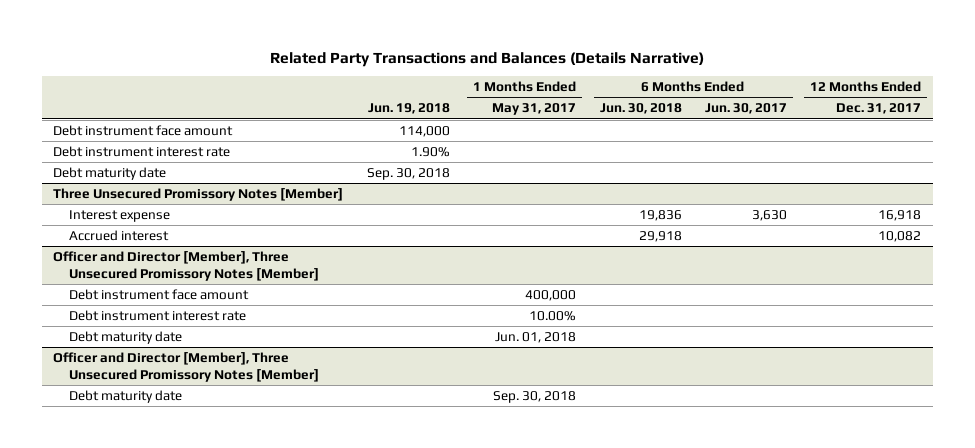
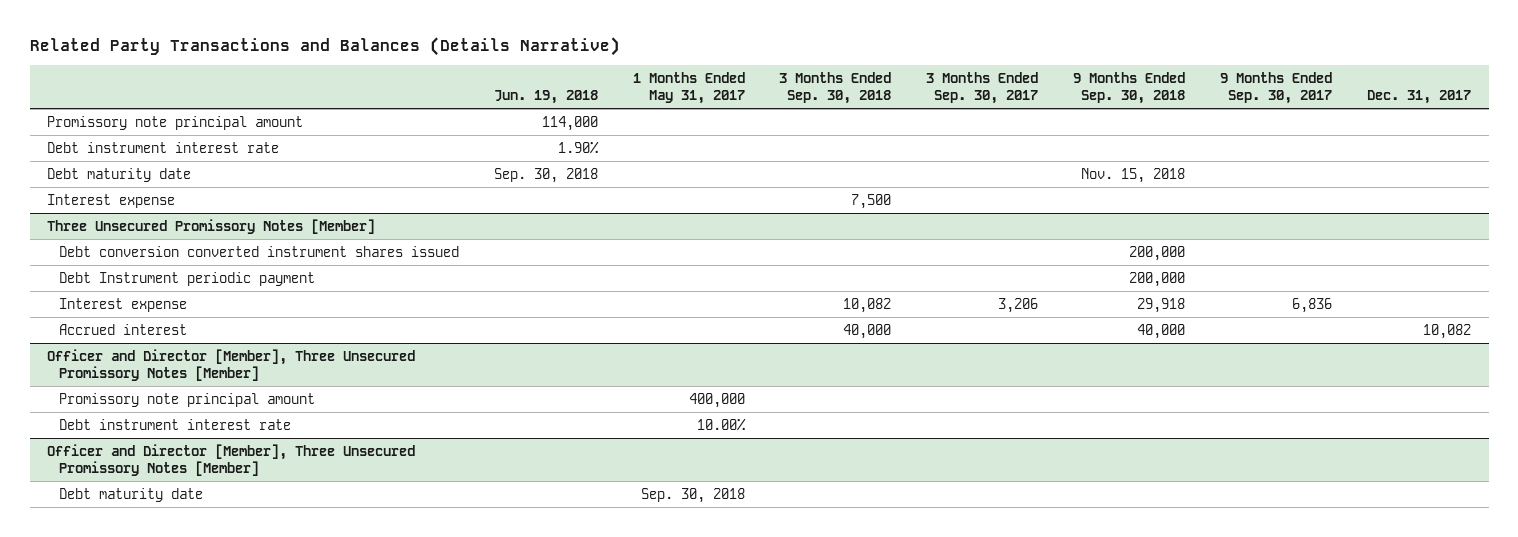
- | Jun. 19, 2018 | 1 Months Ended May 31, 2017 | 6 Months Ended Jun. 30, 2018 | 6 Months Ended Jun. 30, 2017 | 12 Months Ended Dec. 31, 2017
+ | Jun. 19, 2018 | 1 Months Ended May 31, 2017 | 3 Months Ended Sep. 30, 2018 | 3 Months Ended Sep. 30, 2017 | 9 Months Ended Sep. 30, 2018 | 9 Months Ended Sep. 30, 2017 | Dec. 31, 2017
- Debt instrument face amount | 114,000 | | | |
+ Promissory note principal amount | 114,000 | | | | | |
+ Interest expense | | | 7,500 | | | |
@ Three Unsecured Promissory Notes [Member]
+ Debt conversion converted instrument shares issued | | | | | 200,000 | |
+ Debt Instrument periodic payment | | | | | 200,000 | |
@ Officer and Director [Member], Three Unsecured Promissory Notes [Member]
- Debt instrument face amount | | 400,000 | | |
+ Promissory note principal amount | | 400,000 | | | | |
- Debt maturity date | | Jun. 01, 2018 | | |

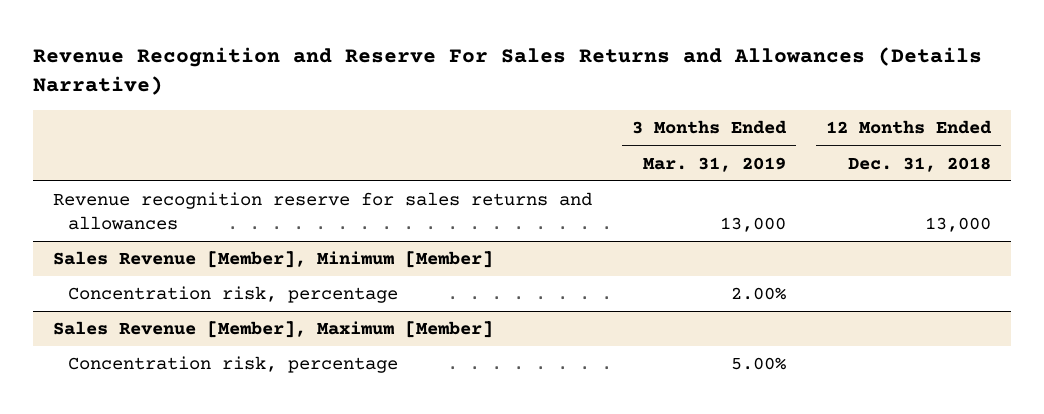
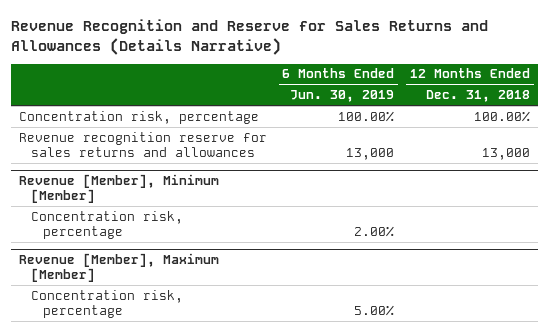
- Revenue Recognition and Reserve For Sales Returns and Allowances (Details Narrative)
+ Revenue Recognition and Reserve for Sales Returns and Allowances (Details Narrative)
- | 3 Months Ended Mar. 31, 2019 | 12 Months Ended Dec. 31, 2018
+ | 6 Months Ended Jun. 30, 2019 | 12 Months Ended Dec. 31, 2018
+ Concentration risk, percentage | 100.00% | 100.00%
- Sales Revenue [Member], Minimum [Member]
+ Revenue [Member], Minimum [Member]
- Sales Revenue [Member], Maximum [Member]
+ Revenue [Member], Maximum [Member]

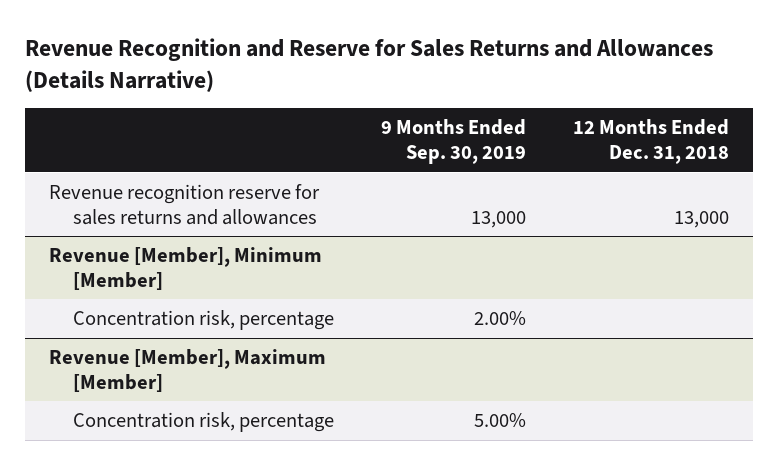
- | 6 Months Ended Jun. 30, 2019 | 12 Months Ended Dec. 31, 2018
+ | 9 Months Ended Sep. 30, 2019 | 12 Months Ended Dec. 31, 2018
- Concentration risk, percentage | 100.00% | 100.00%

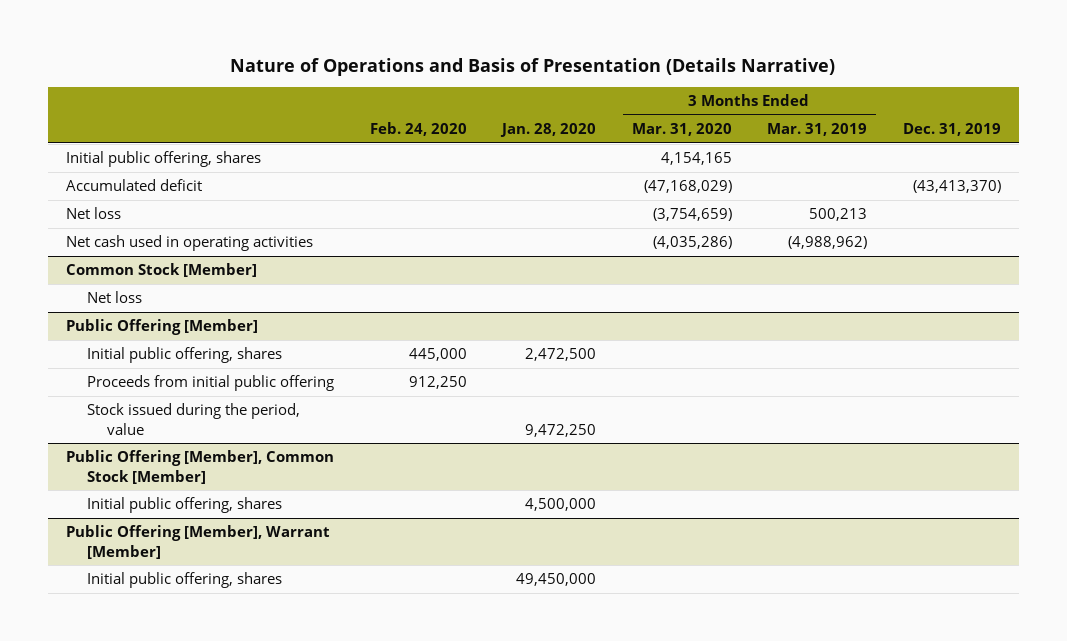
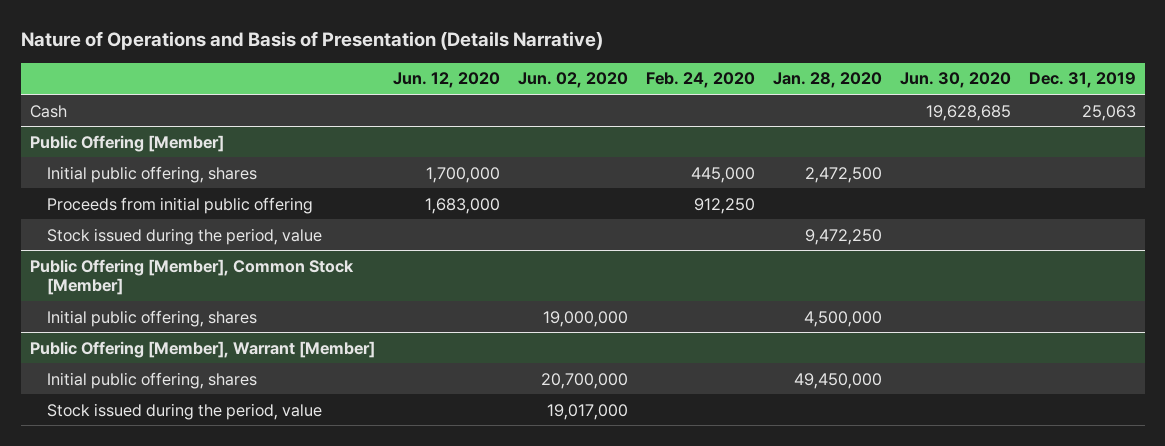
- | Feb. 24, 2020 | Jan. 28, 2020 | 3 Months Ended Mar. 31, 2020 | 3 Months Ended Mar. 31, 2019 | Dec. 31, 2019
+ | Jun. 12, 2020 | Jun. 02, 2020 | Feb. 24, 2020 | Jan. 28, 2020 | Jun. 30, 2020 | Dec. 31, 2019
- Initial public offering, shares | | | 4,154,165 | |
- Accumulated deficit | | | (47,168,029) | | (43,413,370)
- Net loss | | | (3,754,659) | 500,213 |
- Net cash used in operating activities | | | (4,035,286) | (4,988,962) |
- Common Stock [Member]
- Net loss
+ Cash | | | | | 19,628,685 | 25,063
@ Public Offering [Member], Warrant [Member]
+ Stock issued during the period, value | | 19,017,000 | | | |

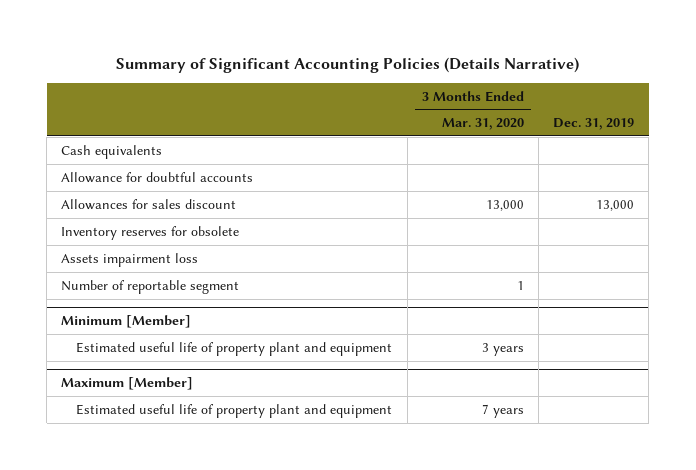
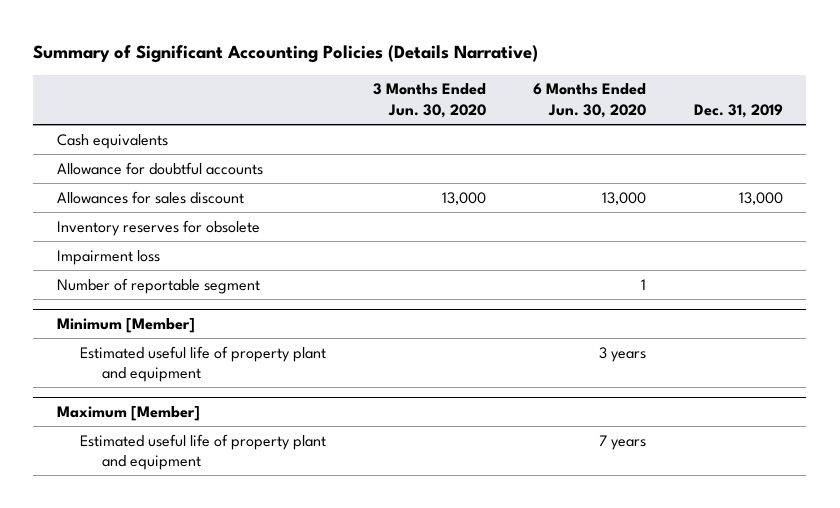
- | 3 Months Ended Mar. 31, 2020 | Dec. 31, 2019
+ | 3 Months Ended Jun. 30, 2020 | 6 Months Ended Jun. 30, 2020 | Dec. 31, 2019
- Assets impairment loss
+ Impairment loss

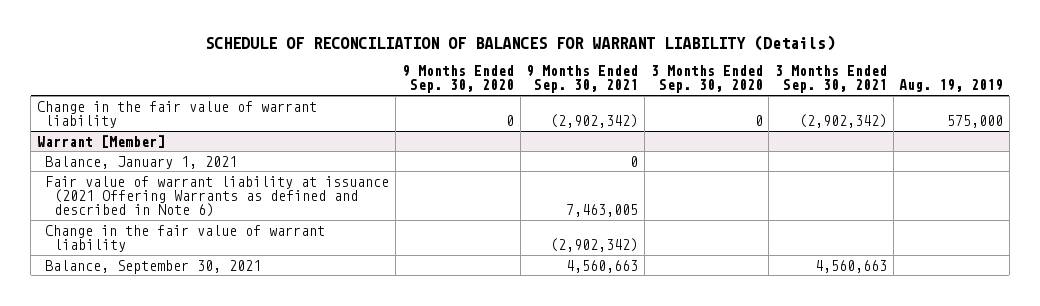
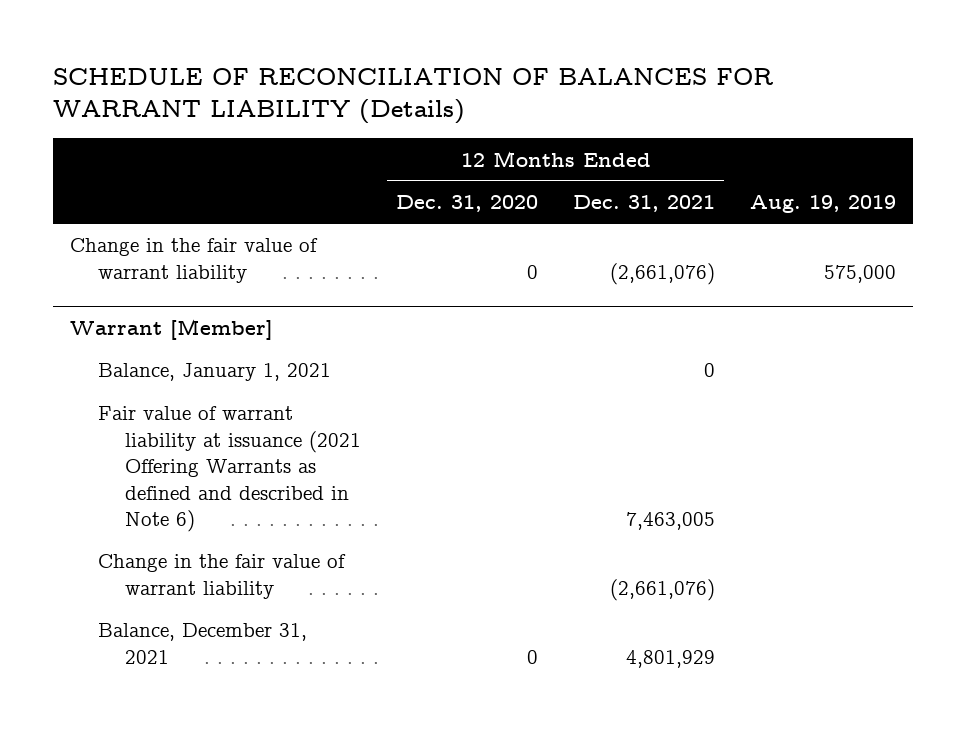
- | 9 Months Ended Sep. 30, 2020 | 9 Months Ended Sep. 30, 2021 | 3 Months Ended Sep. 30, 2020 | 3 Months Ended Sep. 30, 2021 | Aug. 19, 2019
+ | 12 Months Ended Dec. 31, 2020 | 12 Months Ended Dec. 31, 2021 | Aug. 19, 2019
@ Warrant [Member]
- Balance, September 30, 2021 | | 4,560,663 | | 4,560,663 |
+ Balance, December 31, 2021 | 0 | 4,801,929 |

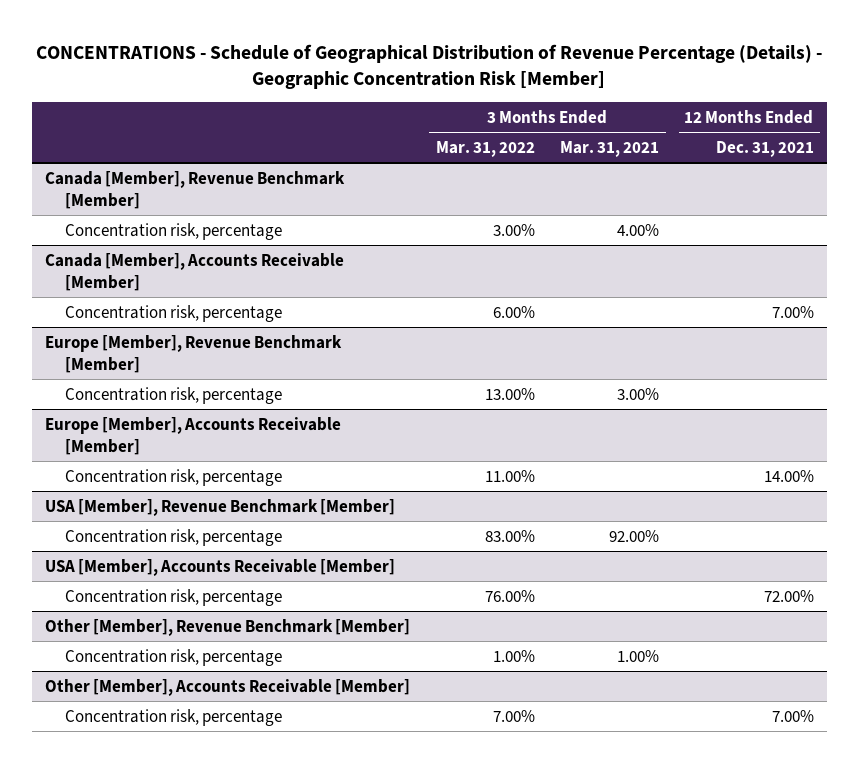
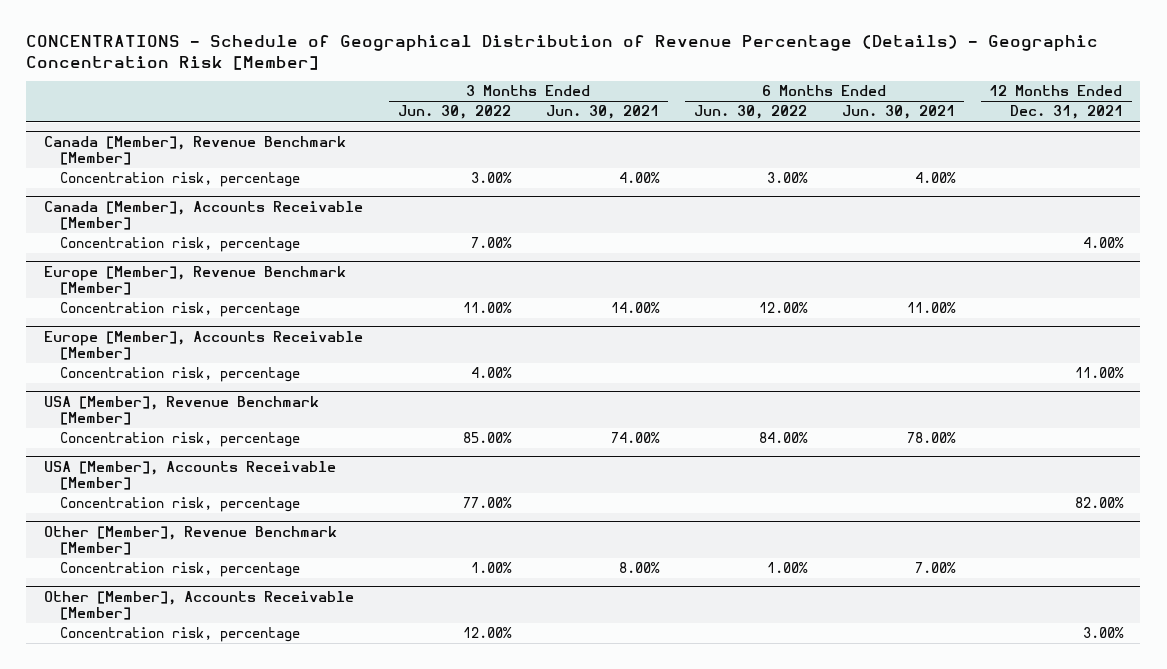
- | 3 Months Ended Mar. 31, 2022 | 3 Months Ended Mar. 31, 2021 | 12 Months Ended Dec. 31, 2021
+ | 3 Months Ended Jun. 30, 2022 | 3 Months Ended Jun. 30, 2021 | 6 Months Ended Jun. 30, 2022 | 6 Months Ended Jun. 30, 2021 | 12 Months Ended Dec. 31, 2021
@ Canada [Member], Accounts Receivable [Member]
- Concentration risk, percentage | 6.00% | | 7.00%
+ Concentration risk, percentage | 7.00% | | | | 4.00%
@ Europe [Member], Accounts Receivable [Member]
- Concentration risk, percentage | 11.00% | | 14.00%
+ Concentration risk, percentage | 4.00% | | | | 11.00%
@ USA [Member], Accounts Receivable [Member]
- Concentration risk, percentage | 76.00% | | 72.00%
+ Concentration risk, percentage | 77.00% | | | | 82.00%
@ Other [Member], Accounts Receivable [Member]
- Concentration risk, percentage | 7.00% | | 7.00%
+ Concentration risk, percentage | 12.00% | | | | 3.00%

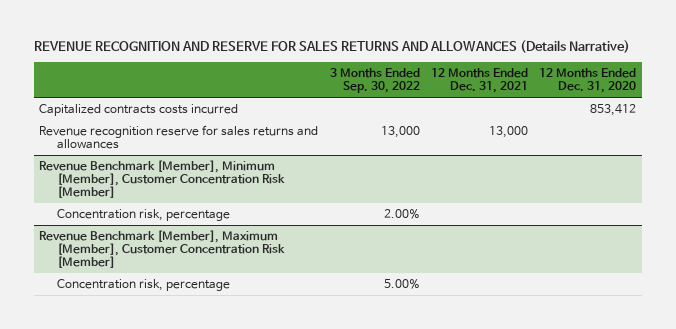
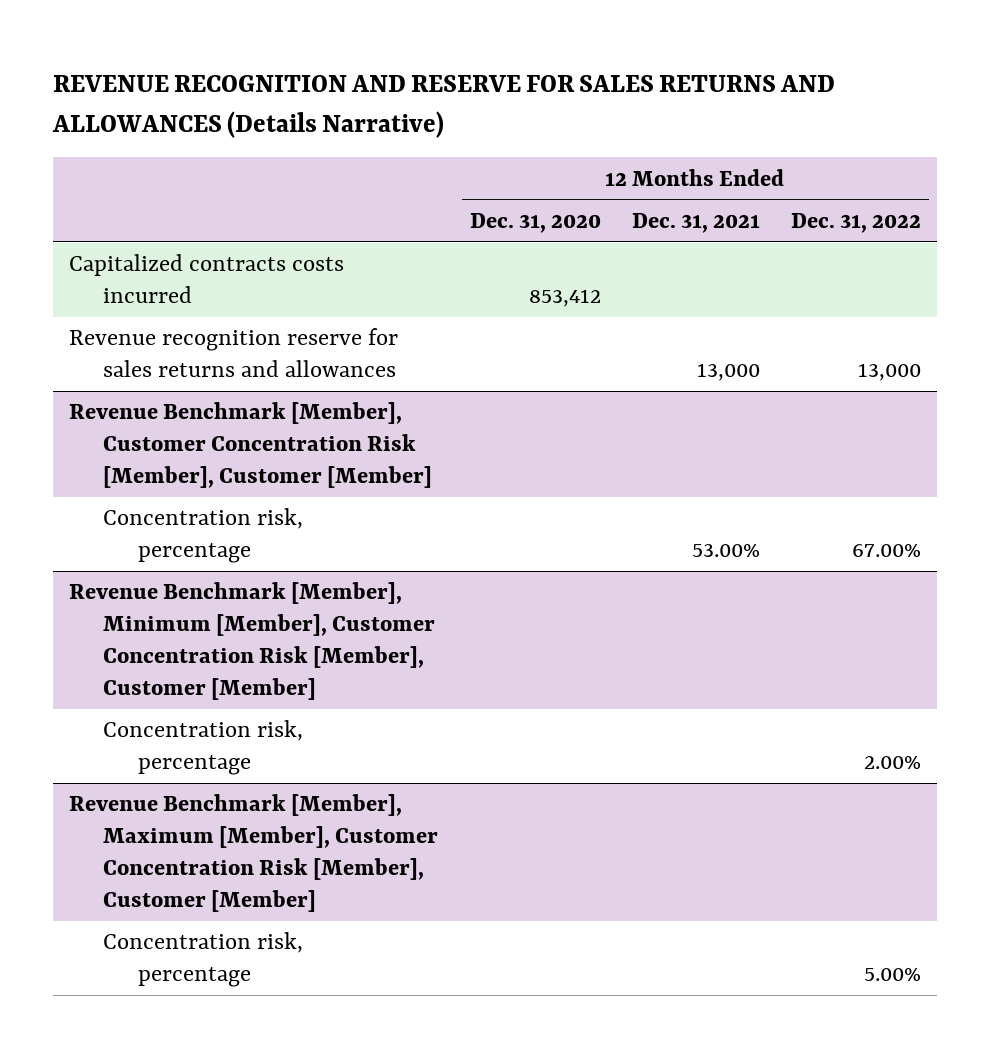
- | 3 Months Ended Sep. 30, 2022 | 12 Months Ended Dec. 31, 2021 | 12 Months Ended Dec. 31, 2020
+ | 12 Months Ended Dec. 31, 2020 | 12 Months Ended Dec. 31, 2021 | 12 Months Ended Dec. 31, 2022
- Revenue Benchmark [Member], Minimum [Member], Customer Concentration Risk [Member]
+ Revenue Benchmark [Member], Customer Concentration Risk [Member], Customer [Member]
+ Concentration risk, percentage | | 53.00% | 67.00%
+ Revenue Benchmark [Member], Minimum [Member], Customer Concentration Risk [Member], Customer [Member]
- Revenue Benchmark [Member], Maximum [Member], Customer Concentration Risk [Member]
+ Revenue Benchmark [Member], Maximum [Member], Customer Concentration Risk [Member], Customer [Member]

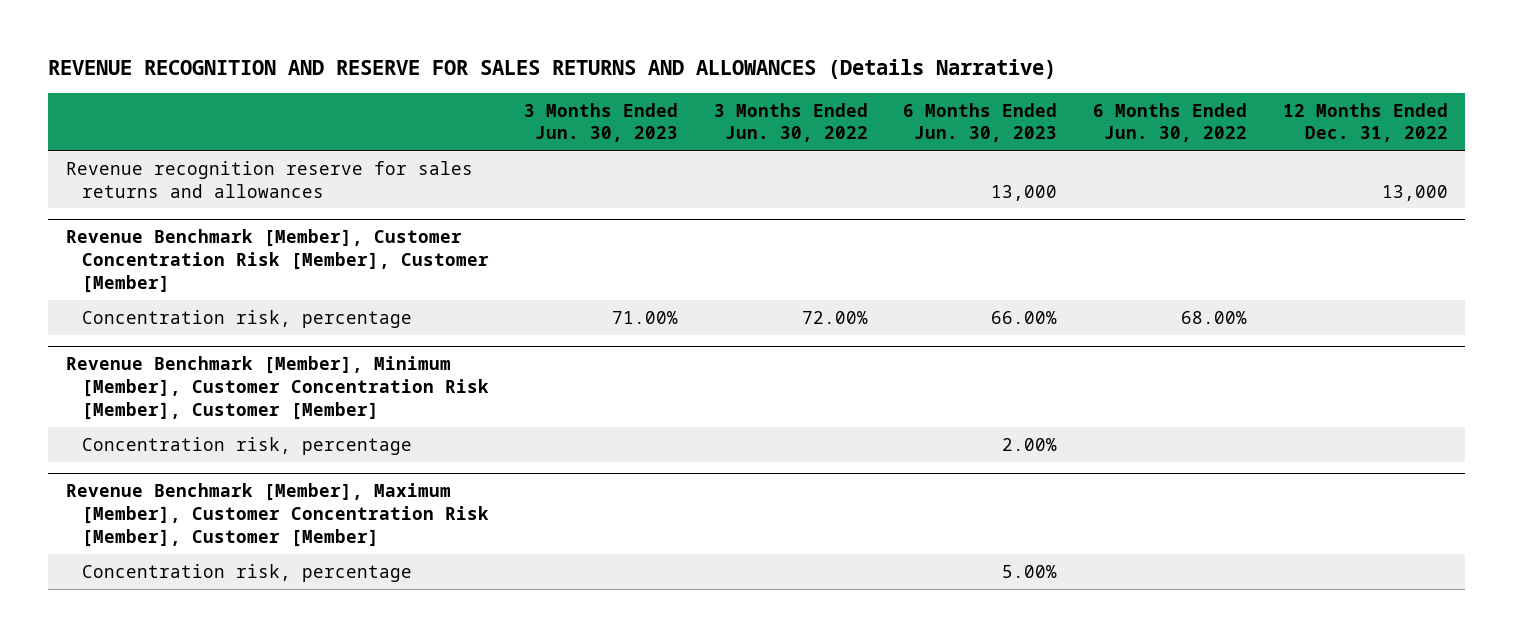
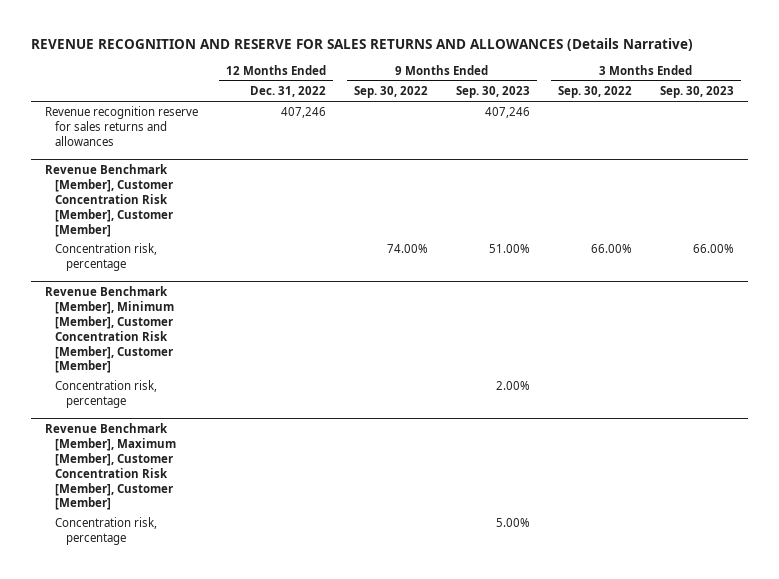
- | 3 Months Ended Jun. 30, 2023 | 3 Months Ended Jun. 30, 2022 | 6 Months Ended Jun. 30, 2023 | 6 Months Ended Jun. 30, 2022 | 12 Months Ended Dec. 31, 2022
+ | 12 Months Ended Dec. 31, 2022 | 9 Months Ended Sep. 30, 2022 | 9 Months Ended Sep. 30, 2023 | 3 Months Ended Sep. 30, 2022 | 3 Months Ended Sep. 30, 2023
- Revenue recognition reserve for sales returns and allowances | | | 13,000 | | 13,000
+ Revenue recognition reserve for sales returns and allowances | 407,246 | | 407,246 | |

